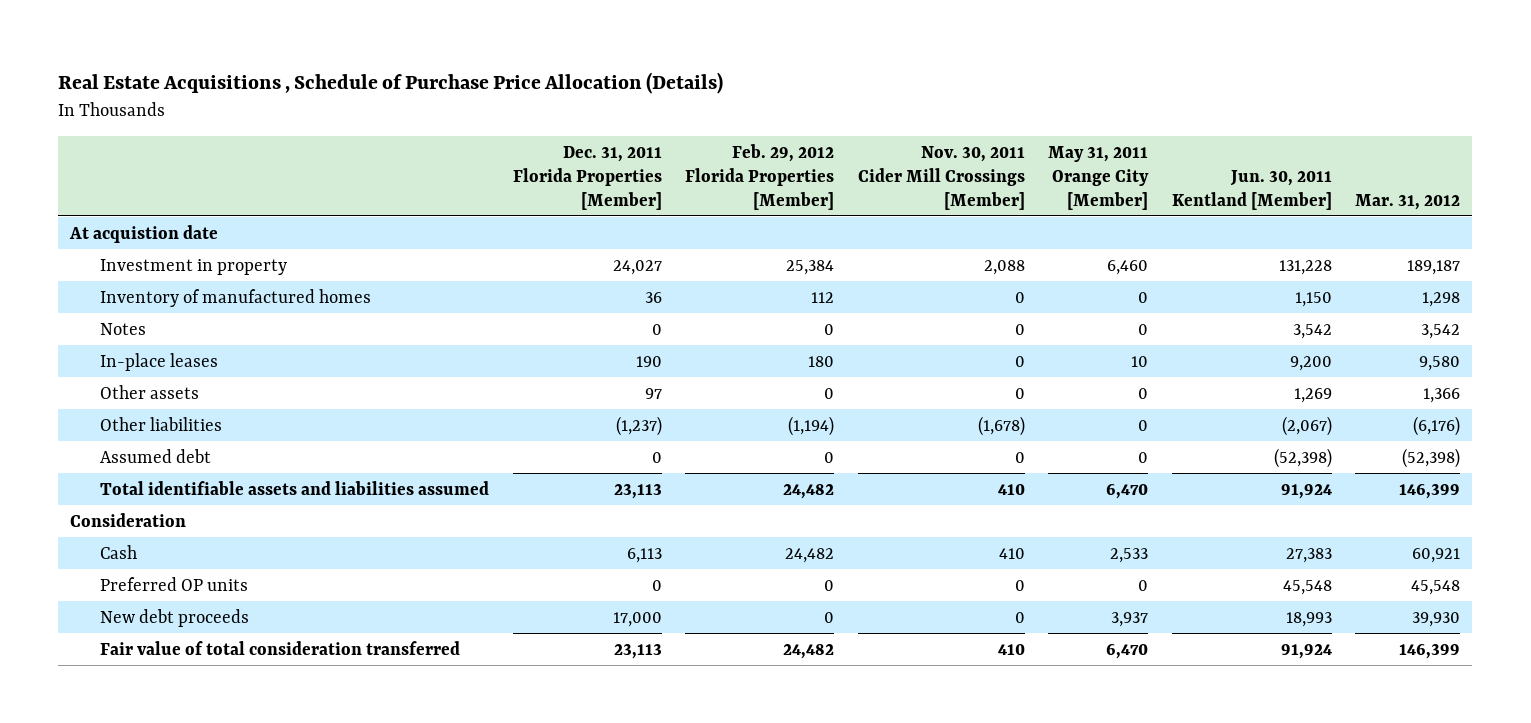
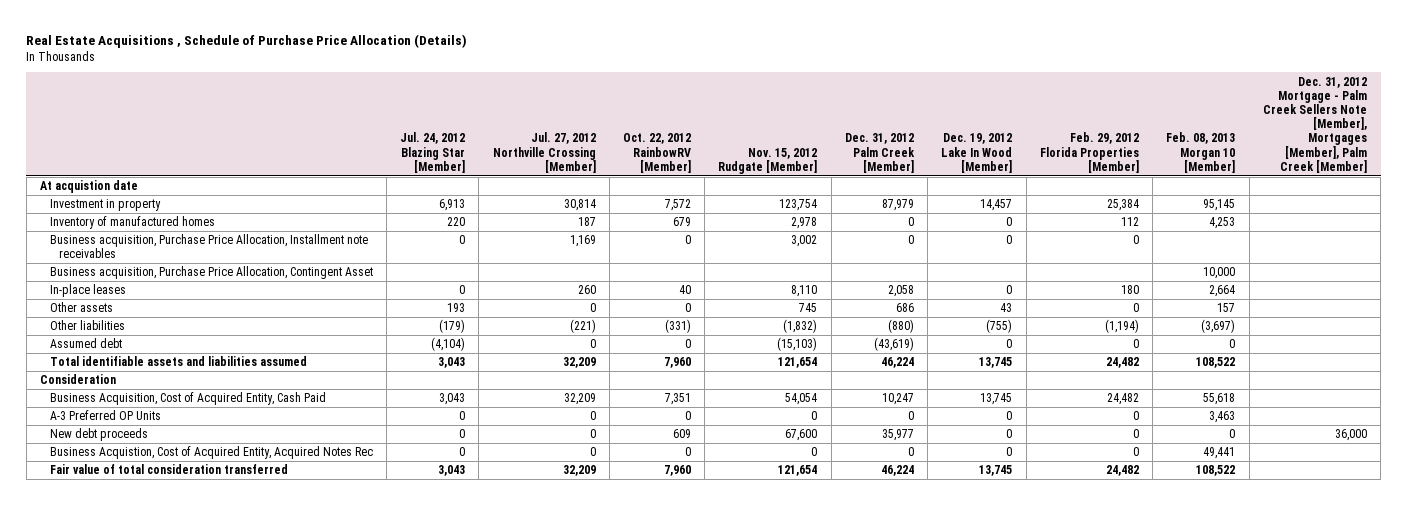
- | Dec. 31, 2011 Florida Properties [Member] | Feb. 29, 2012 Florida Properties [Member] | Nov. 30, 2011 Cider Mill Crossings [Member] | May 31, 2011 Orange City [Member] | Jun. 30, 2011 Kentland [Member] | Mar. 31, 2012
+ | Jul. 24, 2012 Blazing Star [Member] | Jul. 27, 2012 Northville Crossing [Member] | Oct. 22, 2012 RainbowRV [Member] | Nov. 15, 2012 Rudgate [Member] | Dec. 31, 2012 Palm Creek [Member] | Dec. 19, 2012 Lake In Wood [Member] | Feb. 29, 2012 Florida Properties [Member] | Feb. 08, 2013 Morgan 10 [Member] | Dec. 31, 2012 Mortgage - Palm Creek Sellers Note [Member], Mortgages [Member], Palm Creek [Member]
- Notes | 0 | 0 | 0 | 0 | 3,542 | 3,542
+ Business acquisition, Purchase Price Allocation, Installment note receivables | 0 | 1,169 | 0 | 3,002 | 0 | 0 | 0 | |
+ Business acquisition, Purchase Price Allocation, Contingent Asset | | | | | | | | 10,000 |
- Cash | 6,113 | 24,482 | 410 | 2,533 | 27,383 | 60,921
- Preferred OP units | 0 | 0 | 0 | 0 | 45,548 | 45,548
+ Business Acquisition, Cost of Acquired Entity, Cash Paid | 3,043 | 32,209 | 7,351 | 54,054 | 10,247 | 13,745 | 24,482 | 55,618 |
+ A-3 Preferred OP Units | 0 | 0 | 0 | 0 | 0 | 0 | 0 | 3,463 |
+ Business Acquistion, Cost of Acquired Entity, Acquired Notes Rec | 0 | 0 | 0 | 0 | 0 | 0 | 0 | 49,441 |

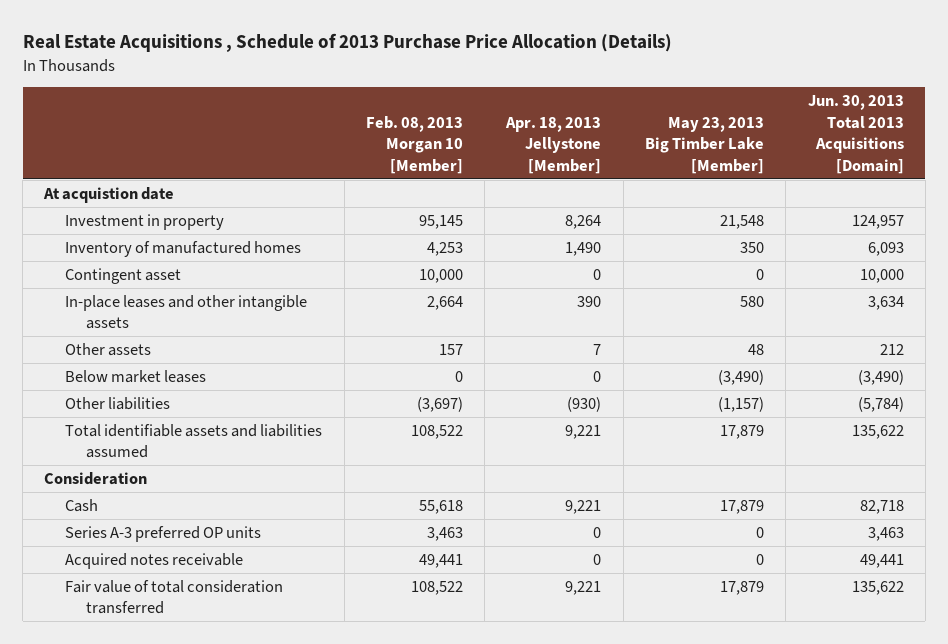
- Real Estate Acquisitions , Schedule of Purchase Price Allocation (Details)
+ Real Estate Acquisitions , Schedule of 2013 Purchase Price Allocation (Details)
- | Jul. 24, 2012 Blazing Star [Member] | Jul. 27, 2012 Northville Crossing [Member] | Oct. 22, 2012 RainbowRV [Member] | Nov. 15, 2012 Rudgate [Member] | Dec. 31, 2012 Palm Creek [Member] | Dec. 19, 2012 Lake In Wood [Member] | Feb. 29, 2012 Florida Properties [Member] | Feb. 08, 2013 Morgan 10 [Member] | Dec. 31, 2012 Mortgage - Palm Creek Sellers Note [Member], Mortgages [Member], Palm Creek [Member]
+ | Feb. 08, 2013 Morgan 10 [Member] | Apr. 18, 2013 Jellystone [Member] | May 23, 2013 Big Timber Lake [Member] | Jun. 30, 2013 Total 2013 Acquisitions [Domain]
- Business acquisition, Purchase Price Allocation, Installment note receivables | 0 | 1,169 | 0 | 3,002 | 0 | 0 | 0 | |
- Business acquisition, Purchase Price Allocation, Contingent Asset | | | | | | | | 10,000 |
- In-place leases | 0 | 260 | 40 | 8,110 | 2,058 | 0 | 180 | 2,664 |
+ Contingent asset | 10,000 | 0 | 0 | 10,000
+ In-place leases and other intangible assets | 2,664 | 390 | 580 | 3,634
+ Below market leases | 0 | 0 | (3,490) | (3,490)
- Assumed debt | (4,104) | 0 | 0 | (15,103) | (43,619) | 0 | 0 | 0 |
- Business Acquisition, Cost of Acquired Entity, Cash Paid | 3,043 | 32,209 | 7,351 | 54,054 | 10,247 | 13,745 | 24,482 | 55,618 |
- A-3 Preferred OP Units | 0 | 0 | 0 | 0 | 0 | 0 | 0 | 3,463 |
- New debt proceeds | 0 | 0 | 609 | 67,600 | 35,977 | 0 | 0 | 0 | 36,000
- Business Acquistion, Cost of Acquired Entity, Acquired Notes Rec | 0 | 0 | 0 | 0 | 0 | 0 | 0 | 49,441 |
+ Cash | 55,618 | 9,221 | 17,879 | 82,718
+ Series A-3 preferred OP units | 3,463 | 0 | 0 | 3,463
+ Acquired notes receivable | 49,441 | 0 | 0 | 49,441

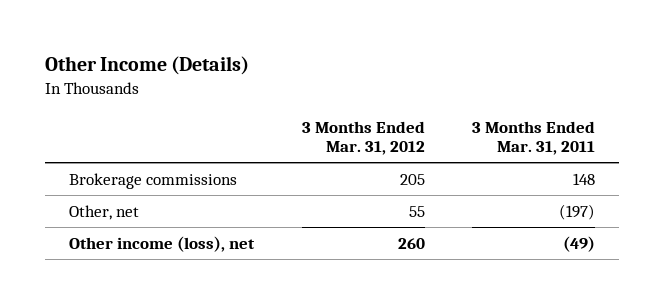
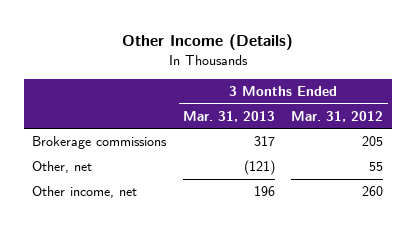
- | 3 Months Ended Mar. 31, 2012 | 3 Months Ended Mar. 31, 2011
+ | 3 Months Ended Mar. 31, 2013 | 3 Months Ended Mar. 31, 2012
- Other income (loss), net | 260 | (49)
+ Other income, net | 196 | 260

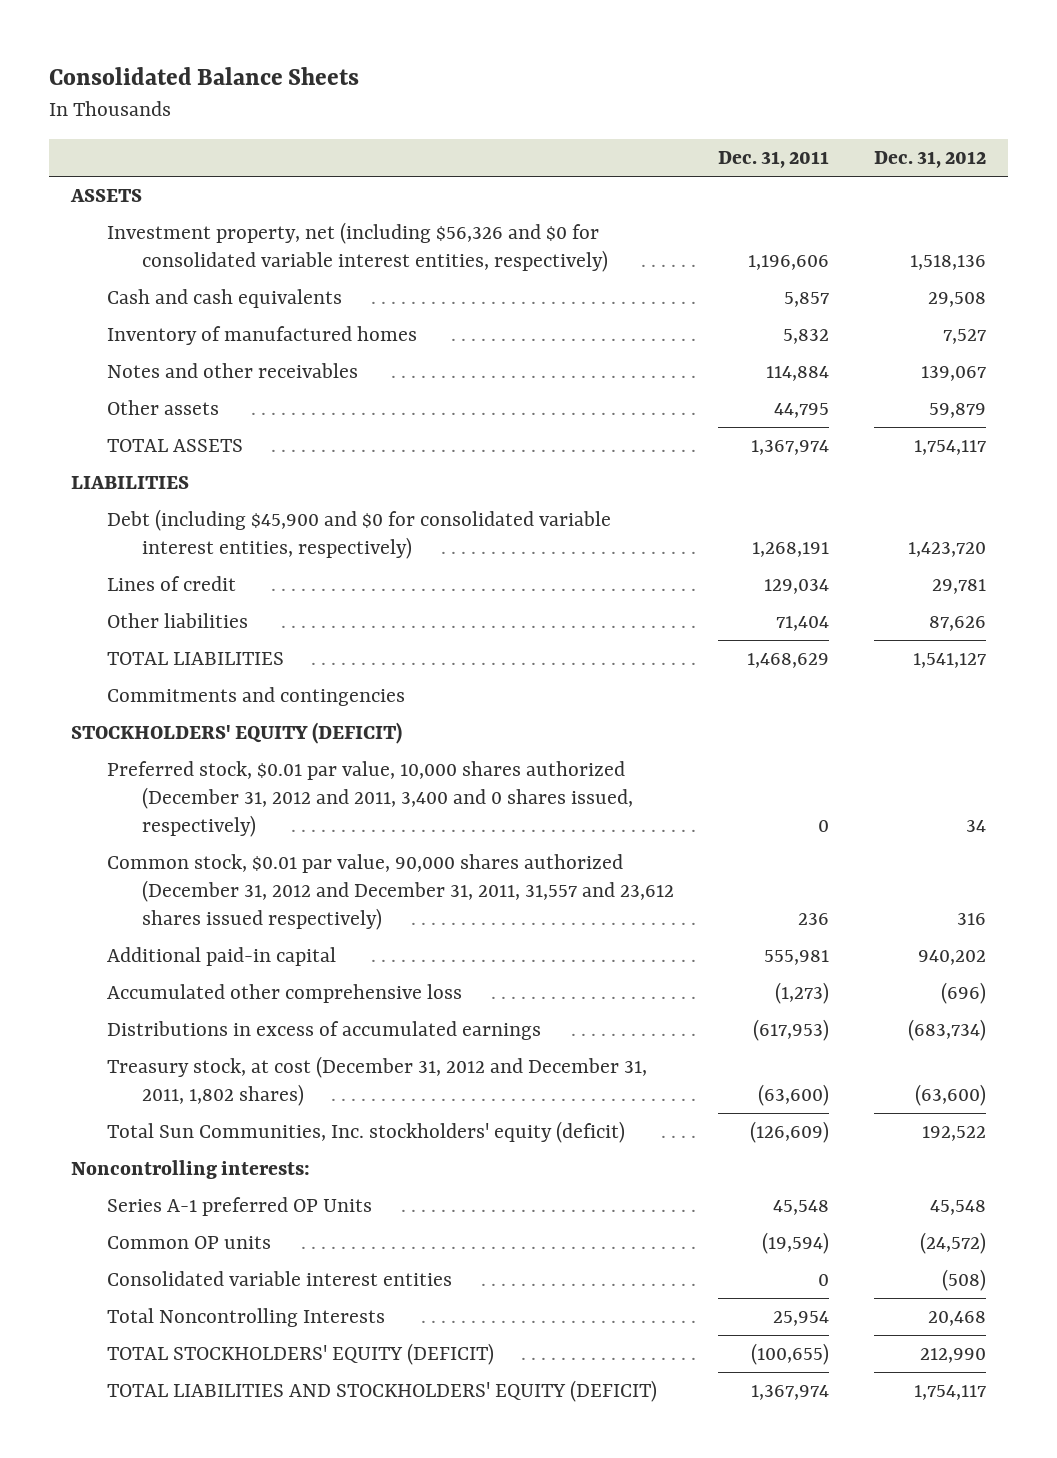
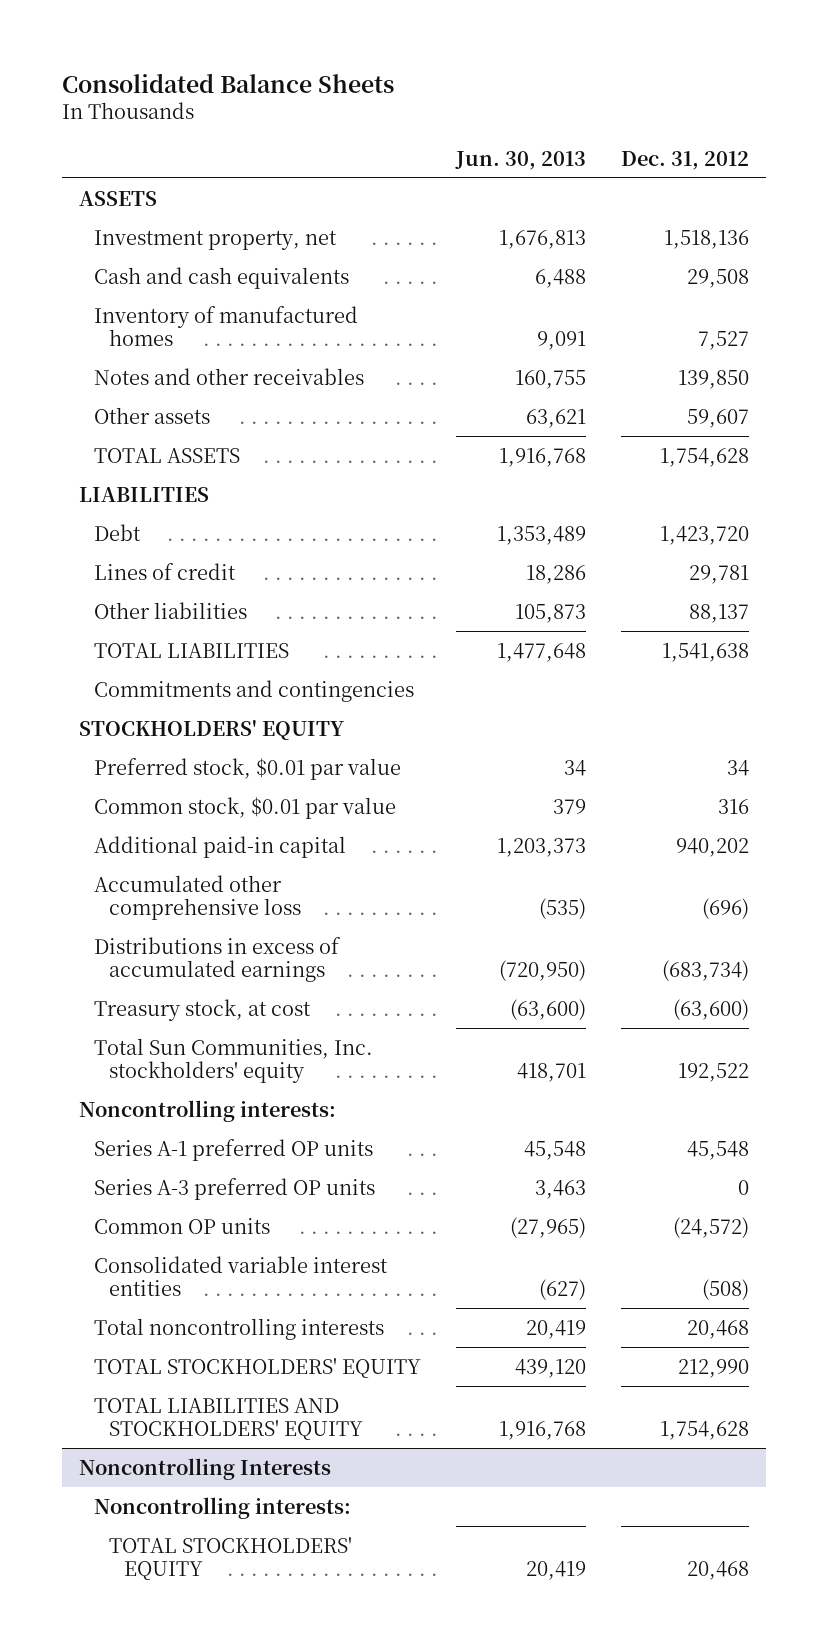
- | Dec. 31, 2011 | Dec. 31, 2012
+ | Jun. 30, 2013 | Dec. 31, 2012
- Investment property, net (including $56,326 and $0 for consolidated variable interest entities, respectively) | 1,196,606 | 1,518,136
+ Investment property, net | 1,676,813 | 1,518,136
- Notes and other receivables | 114,884 | 139,067
- Other assets | 44,795 | 59,879
- TOTAL ASSETS | 1,367,974 | 1,754,117
+ Notes and other receivables | 160,755 | 139,850
+ Other assets | 63,621 | 59,607
+ TOTAL ASSETS | 1,916,768 | 1,754,628
- Debt (including $45,900 and $0 for consolidated variable interest entities, respectively) | 1,268,191 | 1,423,720
+ Debt | 1,353,489 | 1,423,720
- Other liabilities | 71,404 | 87,626
- TOTAL LIABILITIES | 1,468,629 | 1,541,127
+ Other liabilities | 105,873 | 88,137
+ TOTAL LIABILITIES | 1,477,648 | 1,541,638
- STOCKHOLDERS' EQUITY (DEFICIT)
- Preferred stock, $0.01 par value, 10,000 shares authorized (December 31, 2012 and 2011, 3,400 and 0 shares issued, respectively) | 0 | 34
- Common stock, $0.01 par value, 90,000 shares authorized (December 31, 2012 and December 31, 2011, 31,557 and 23,612 shares issued respectively) | 236 | 316
+ STOCKHOLDERS' EQUITY
+ Preferred stock, $0.01 par value | 34 | 34
+ Common stock, $0.01 par value | 379 | 316
- Treasury stock, at cost (December 31, 2012 and December 31, 2011, 1,802 shares) | (63,600) | (63,600)
- Total Sun Communities, Inc. stockholders' equity (deficit) | (126,609) | 192,522
+ Treasury stock, at cost | (63,600) | (63,600)
+ Total Sun Communities, Inc. stockholders' equity | 418,701 | 192,522
- Series A-1 preferred OP Units | 45,548 | 45,548
+ Series A-1 preferred OP units | 45,548 | 45,548
+ Series A-3 preferred OP units | 3,463 | 0
- Total Noncontrolling Interests | 25,954 | 20,468
- TOTAL STOCKHOLDERS' EQUITY (DEFICIT) | (100,655) | 212,990
- TOTAL LIABILITIES AND STOCKHOLDERS' EQUITY (DEFICIT) | 1,367,974 | 1,754,117
+ Total noncontrolling interests | 20,419 | 20,468
+ TOTAL STOCKHOLDERS' EQUITY | 439,120 | 212,990
+ TOTAL LIABILITIES AND STOCKHOLDERS' EQUITY | 1,916,768 | 1,754,628
+ Noncontrolling Interests
+ Noncontrolling interests:
+ TOTAL STOCKHOLDERS' EQUITY | 20,419 | 20,468

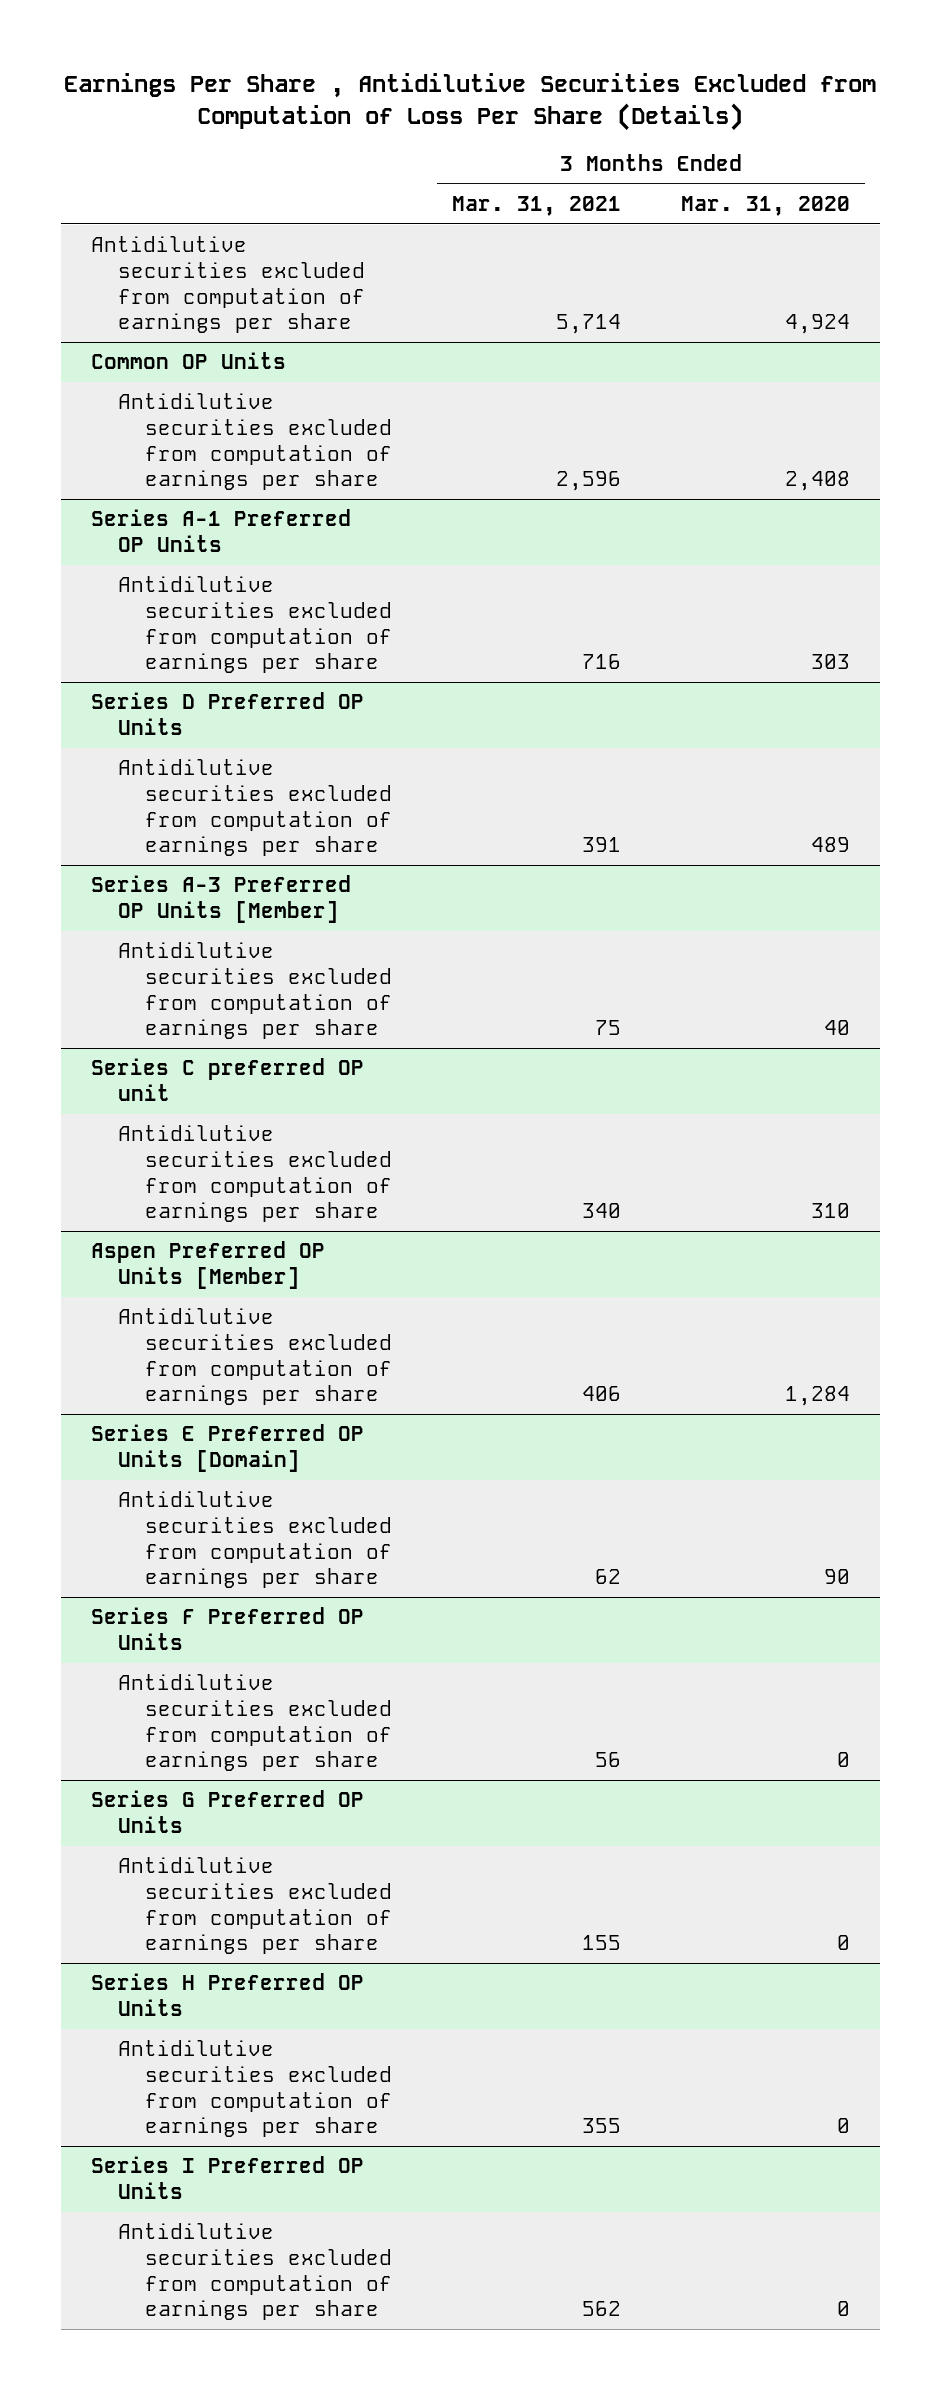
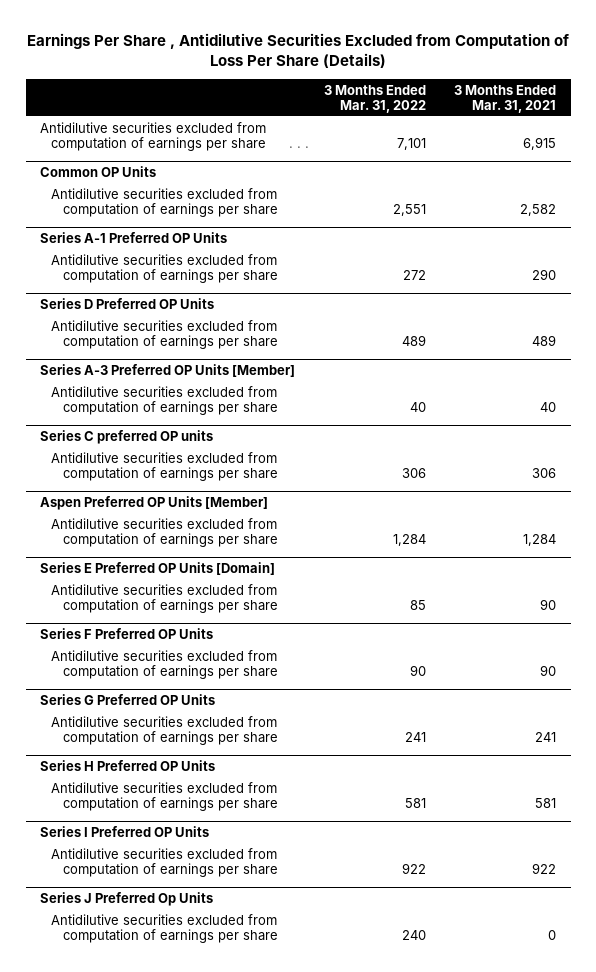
- | 3 Months Ended Mar. 31, 2021 | 3 Months Ended Mar. 31, 2020
+ | 3 Months Ended Mar. 31, 2022 | 3 Months Ended Mar. 31, 2021
- Antidilutive securities excluded from computation of earnings per share | 5,714 | 4,924
+ Antidilutive securities excluded from computation of earnings per share | 7,101 | 6,915
@ Common OP Units
- Antidilutive securities excluded from computation of earnings per share | 2,596 | 2,408
+ Antidilutive securities excluded from computation of earnings per share | 2,551 | 2,582
@ Series A-1 Preferred OP Units
- Antidilutive securities excluded from computation of earnings per share | 716 | 303
+ Antidilutive securities excluded from computation of earnings per share | 272 | 290
@ Series D Preferred OP Units
- Antidilutive securities excluded from computation of earnings per share | 391 | 489
+ Antidilutive securities excluded from computation of earnings per share | 489 | 489
@ Series A-3 Preferred OP Units [Member]
- Antidilutive securities excluded from computation of earnings per share | 75 | 40
- Series C preferred OP unit
- Antidilutive securities excluded from computation of earnings per share | 340 | 310
@ Series A-3 Preferred OP Units [Member]
+ Antidilutive securities excluded from computation of earnings per share | 40 | 40
+ Series C preferred OP units
+ Antidilutive securities excluded from computation of earnings per share | 306 | 306
@ Aspen Preferred OP Units [Member]
- Antidilutive securities excluded from computation of earnings per share | 406 | 1,284
+ Antidilutive securities excluded from computation of earnings per share | 1,284 | 1,284
@ Series E Preferred OP Units [Domain]
- Antidilutive securities excluded from computation of earnings per share | 62 | 90
+ Antidilutive securities excluded from computation of earnings per share | 85 | 90
@ Series F Preferred OP Units
- Antidilutive securities excluded from computation of earnings per share | 56 | 0
+ Antidilutive securities excluded from computation of earnings per share | 90 | 90
@ Series G Preferred OP Units
- Antidilutive securities excluded from computation of earnings per share | 155 | 0
+ Antidilutive securities excluded from computation of earnings per share | 241 | 241
@ Series H Preferred OP Units
- Antidilutive securities excluded from computation of earnings per share | 355 | 0
+ Antidilutive securities excluded from computation of earnings per share | 581 | 581
@ Series I Preferred OP Units
- Antidilutive securities excluded from computation of earnings per share | 562 | 0
+ Antidilutive securities excluded from computation of earnings per share | 922 | 922
+ Series J Preferred Op Units
+ Antidilutive securities excluded from computation of earnings per share | 240 | 0

